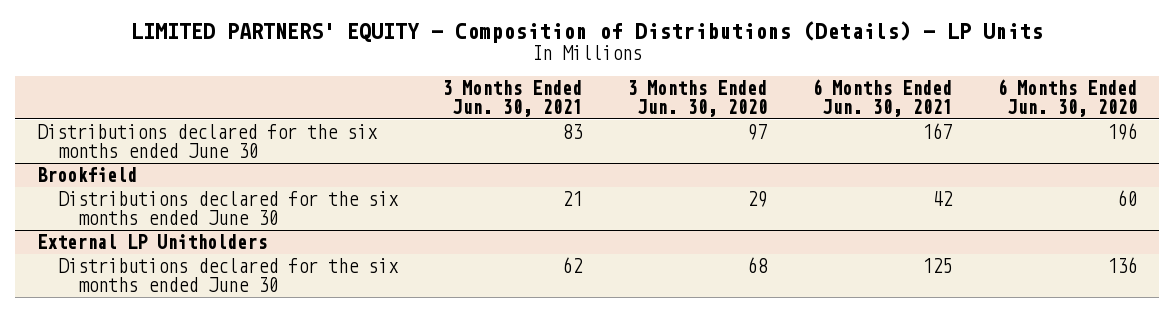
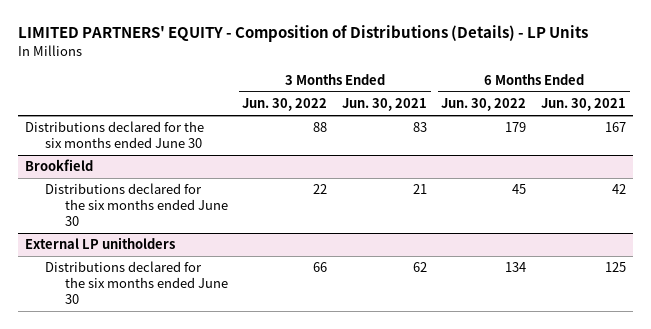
- | 3 Months Ended Jun. 30, 2021 | 3 Months Ended Jun. 30, 2020 | 6 Months Ended Jun. 30, 2021 | 6 Months Ended Jun. 30, 2020
+ | 3 Months Ended Jun. 30, 2022 | 3 Months Ended Jun. 30, 2021 | 6 Months Ended Jun. 30, 2022 | 6 Months Ended Jun. 30, 2021
- External LP Unitholders
+ External LP unitholders

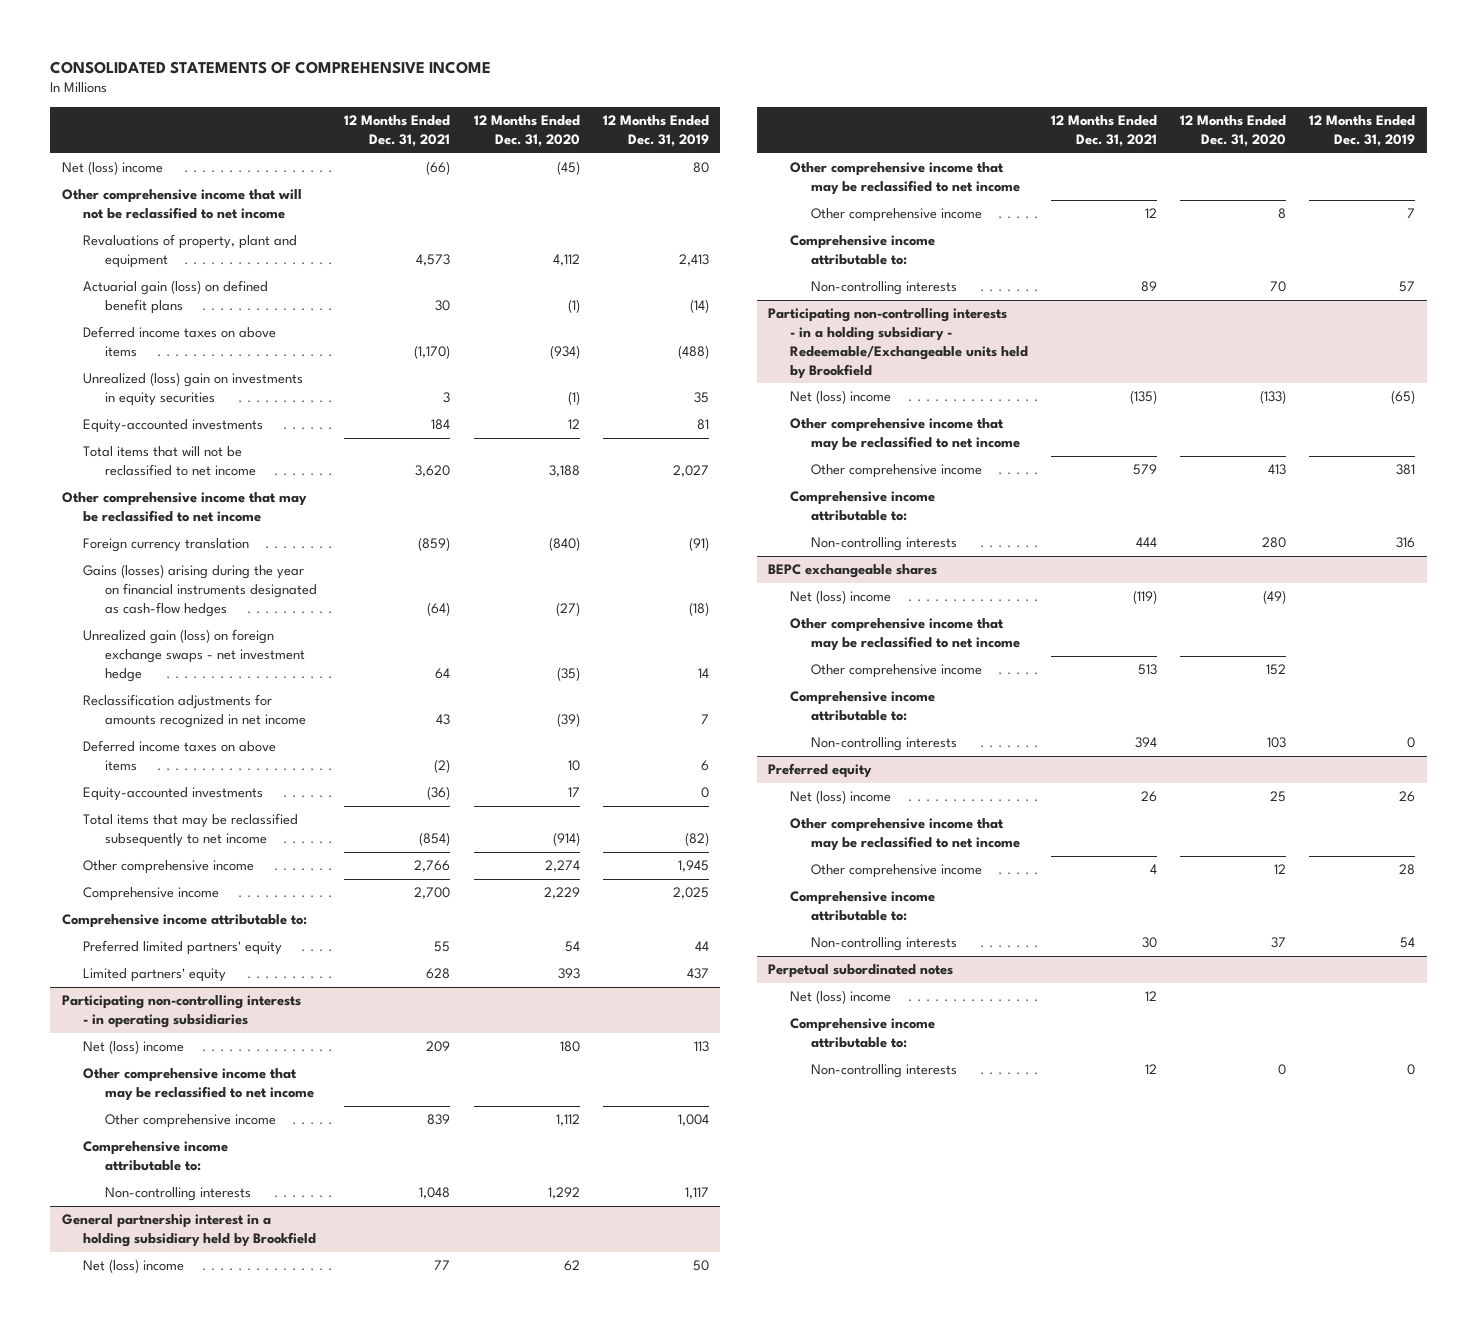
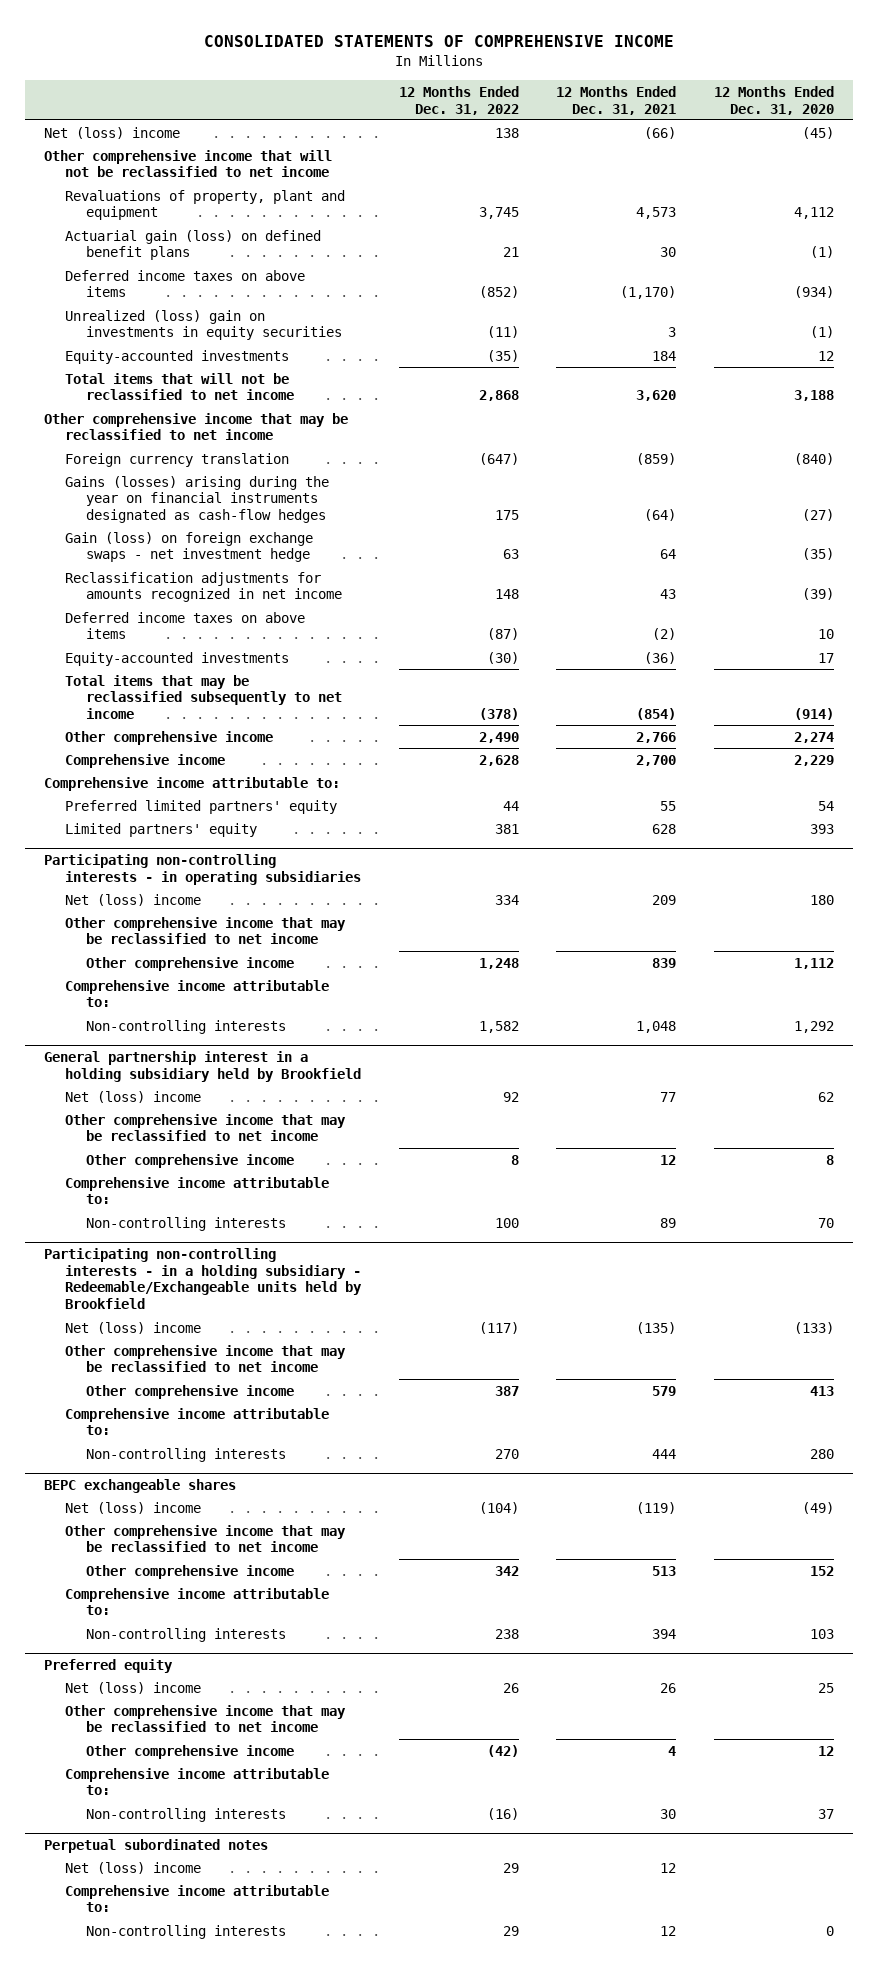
- | 12 Months Ended Dec. 31, 2021 | 12 Months Ended Dec. 31, 2020 | 12 Months Ended Dec. 31, 2019
+ | 12 Months Ended Dec. 31, 2022 | 12 Months Ended Dec. 31, 2021 | 12 Months Ended Dec. 31, 2020
- Unrealized gain (loss) on foreign exchange swaps - net investment hedge | 64 | (35) | 14
+ Gain (loss) on foreign exchange swaps - net investment hedge | 63 | 64 | (35)

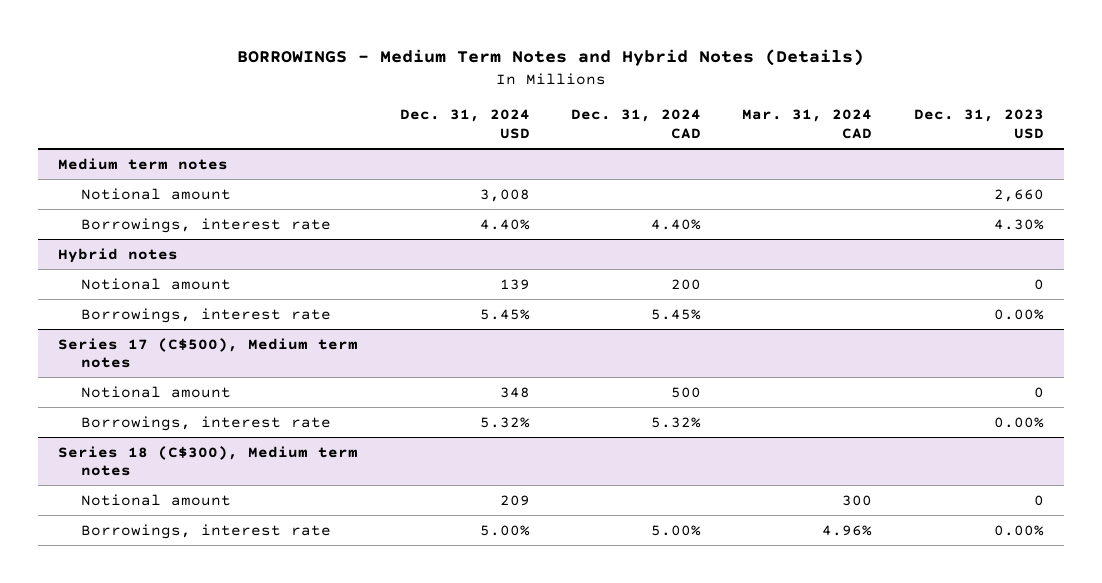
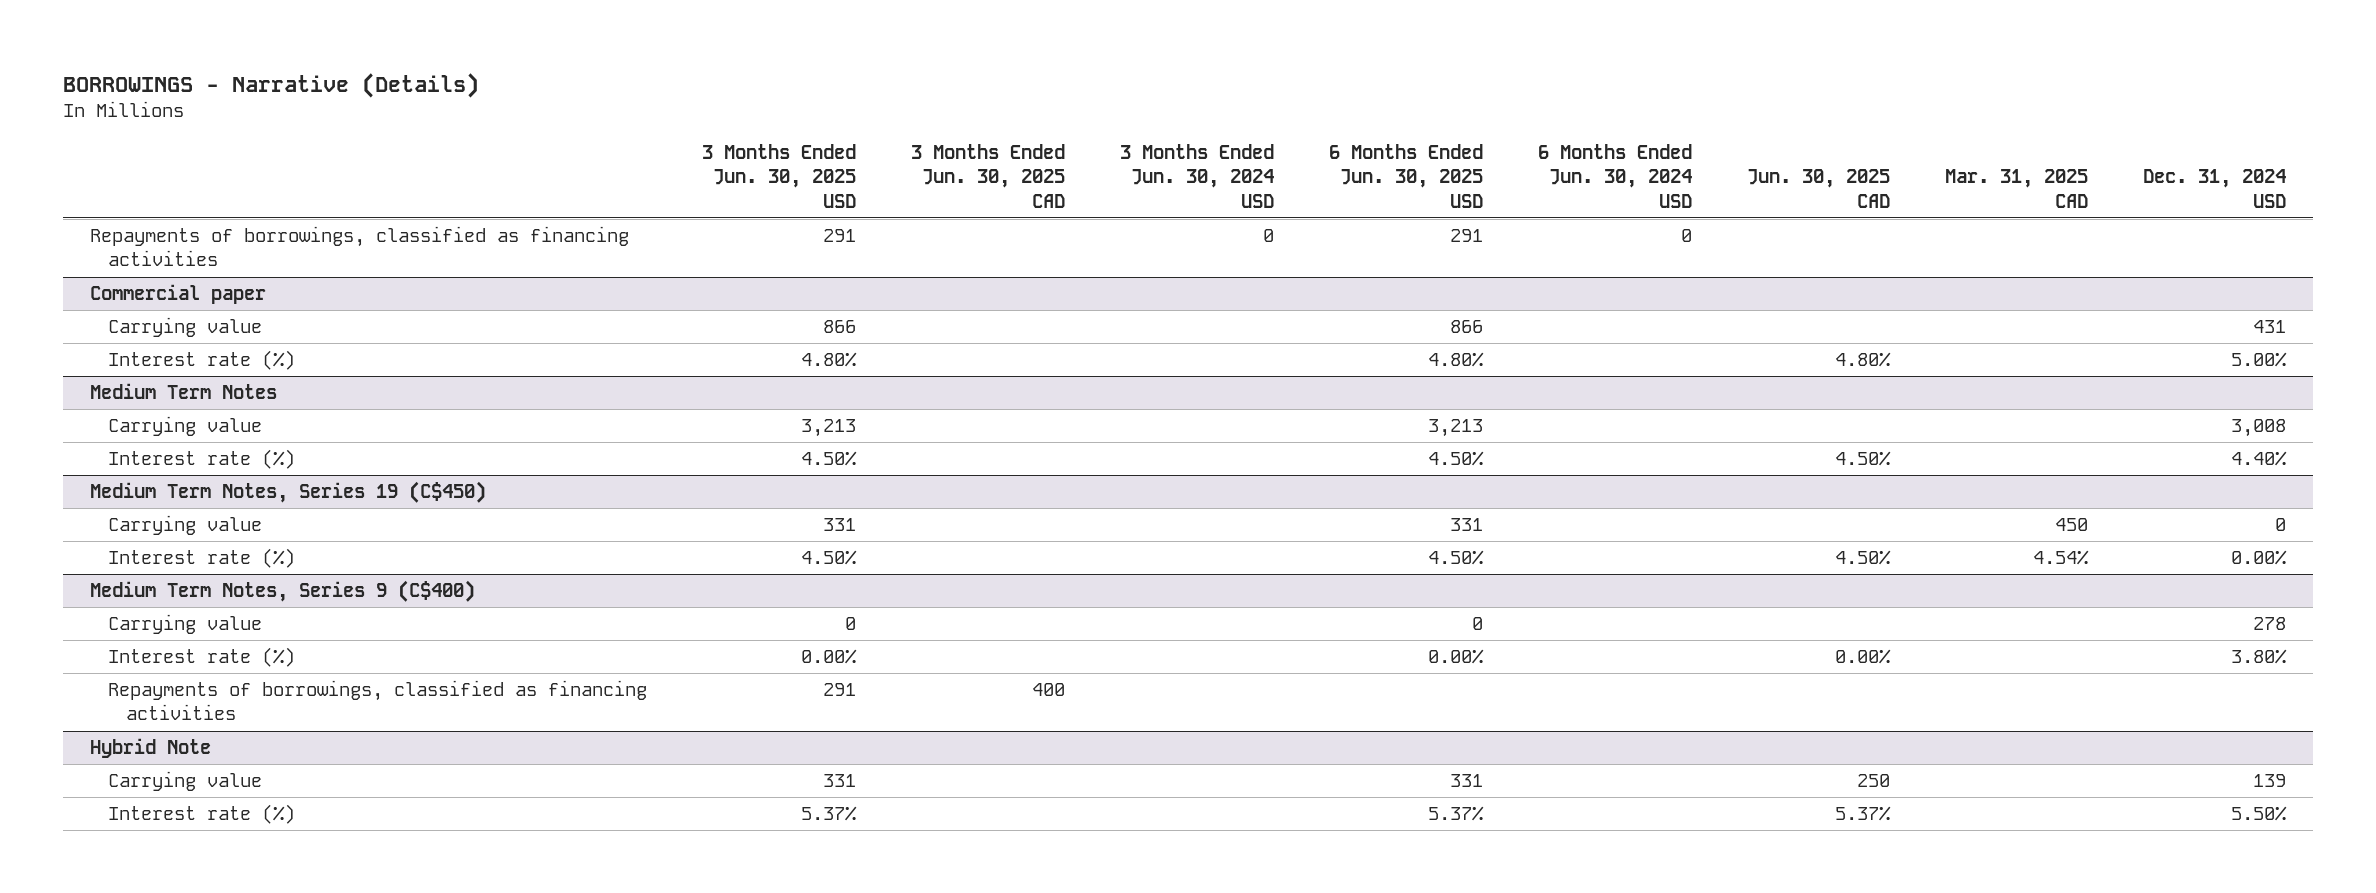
- BORROWINGS - Medium Term Notes and Hybrid Notes (Details)
+ BORROWINGS - Narrative (Details)
- | Dec. 31, 2024 USD | Dec. 31, 2024 CAD | Mar. 31, 2024 CAD | Dec. 31, 2023 USD
+ | 3 Months Ended Jun. 30, 2025 USD | 3 Months Ended Jun. 30, 2025 CAD | 3 Months Ended Jun. 30, 2024 USD | 6 Months Ended Jun. 30, 2025 USD | 6 Months Ended Jun. 30, 2024 USD | Jun. 30, 2025 CAD | Mar. 31, 2025 CAD | Dec. 31, 2024 USD
- Medium term notes
- Notional amount | 3,008 | | | 2,660
- Borrowings, interest rate | 4.40% | 4.40% | | 4.30%
- Hybrid notes
- Notional amount | 139 | 200 | | 0
- Borrowings, interest rate | 5.45% | 5.45% | | 0.00%
- Series 17 (C$500), Medium term notes
- Notional amount | 348 | 500 | | 0
- Borrowings, interest rate | 5.32% | 5.32% | | 0.00%
- Series 18 (C$300), Medium term notes
- Notional amount | 209 | | 300 | 0
- Borrowings, interest rate | 5.00% | 5.00% | 4.96% | 0.00%
+ Repayments of borrowings, classified as financing activities | 291 | | 0 | 291 | 0 | | |
+ Commercial paper
+ Carrying value | 866 | | | 866 | | | | 431
+ Interest rate (%) | 4.80% | | | 4.80% | | 4.80% | | 5.00%
+ Medium Term Notes
+ Carrying value | 3,213 | | | 3,213 | | | | 3,008
+ Interest rate (%) | 4.50% | | | 4.50% | | 4.50% | | 4.40%
+ Medium Term Notes, Series 19 (C$450)
+ Carrying value | 331 | | | 331 | | | 450 | 0
+ Interest rate (%) | 4.50% | | | 4.50% | | 4.50% | 4.54% | 0.00%
+ Medium Term Notes, Series 9 (C$400)
+ Carrying value | 0 | | | 0 | | | | 278
+ Interest rate (%) | 0.00% | | | 0.00% | | 0.00% | | 3.80%
+ Repayments of borrowings, classified as financing activities | 291 | 400 | | | | | |
+ Hybrid Note
+ Carrying value | 331 | | | 331 | | 250 | | 139
+ Interest rate (%) | 5.37% | | | 5.37% | | 5.37% | | 5.50%

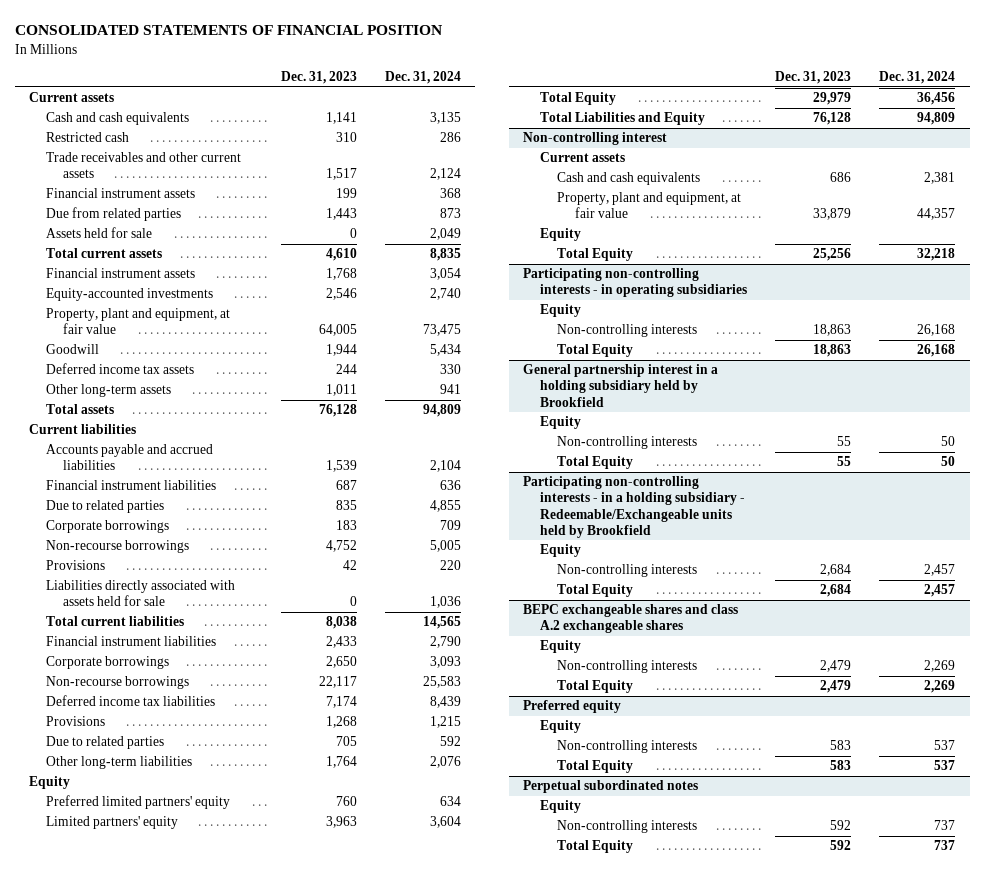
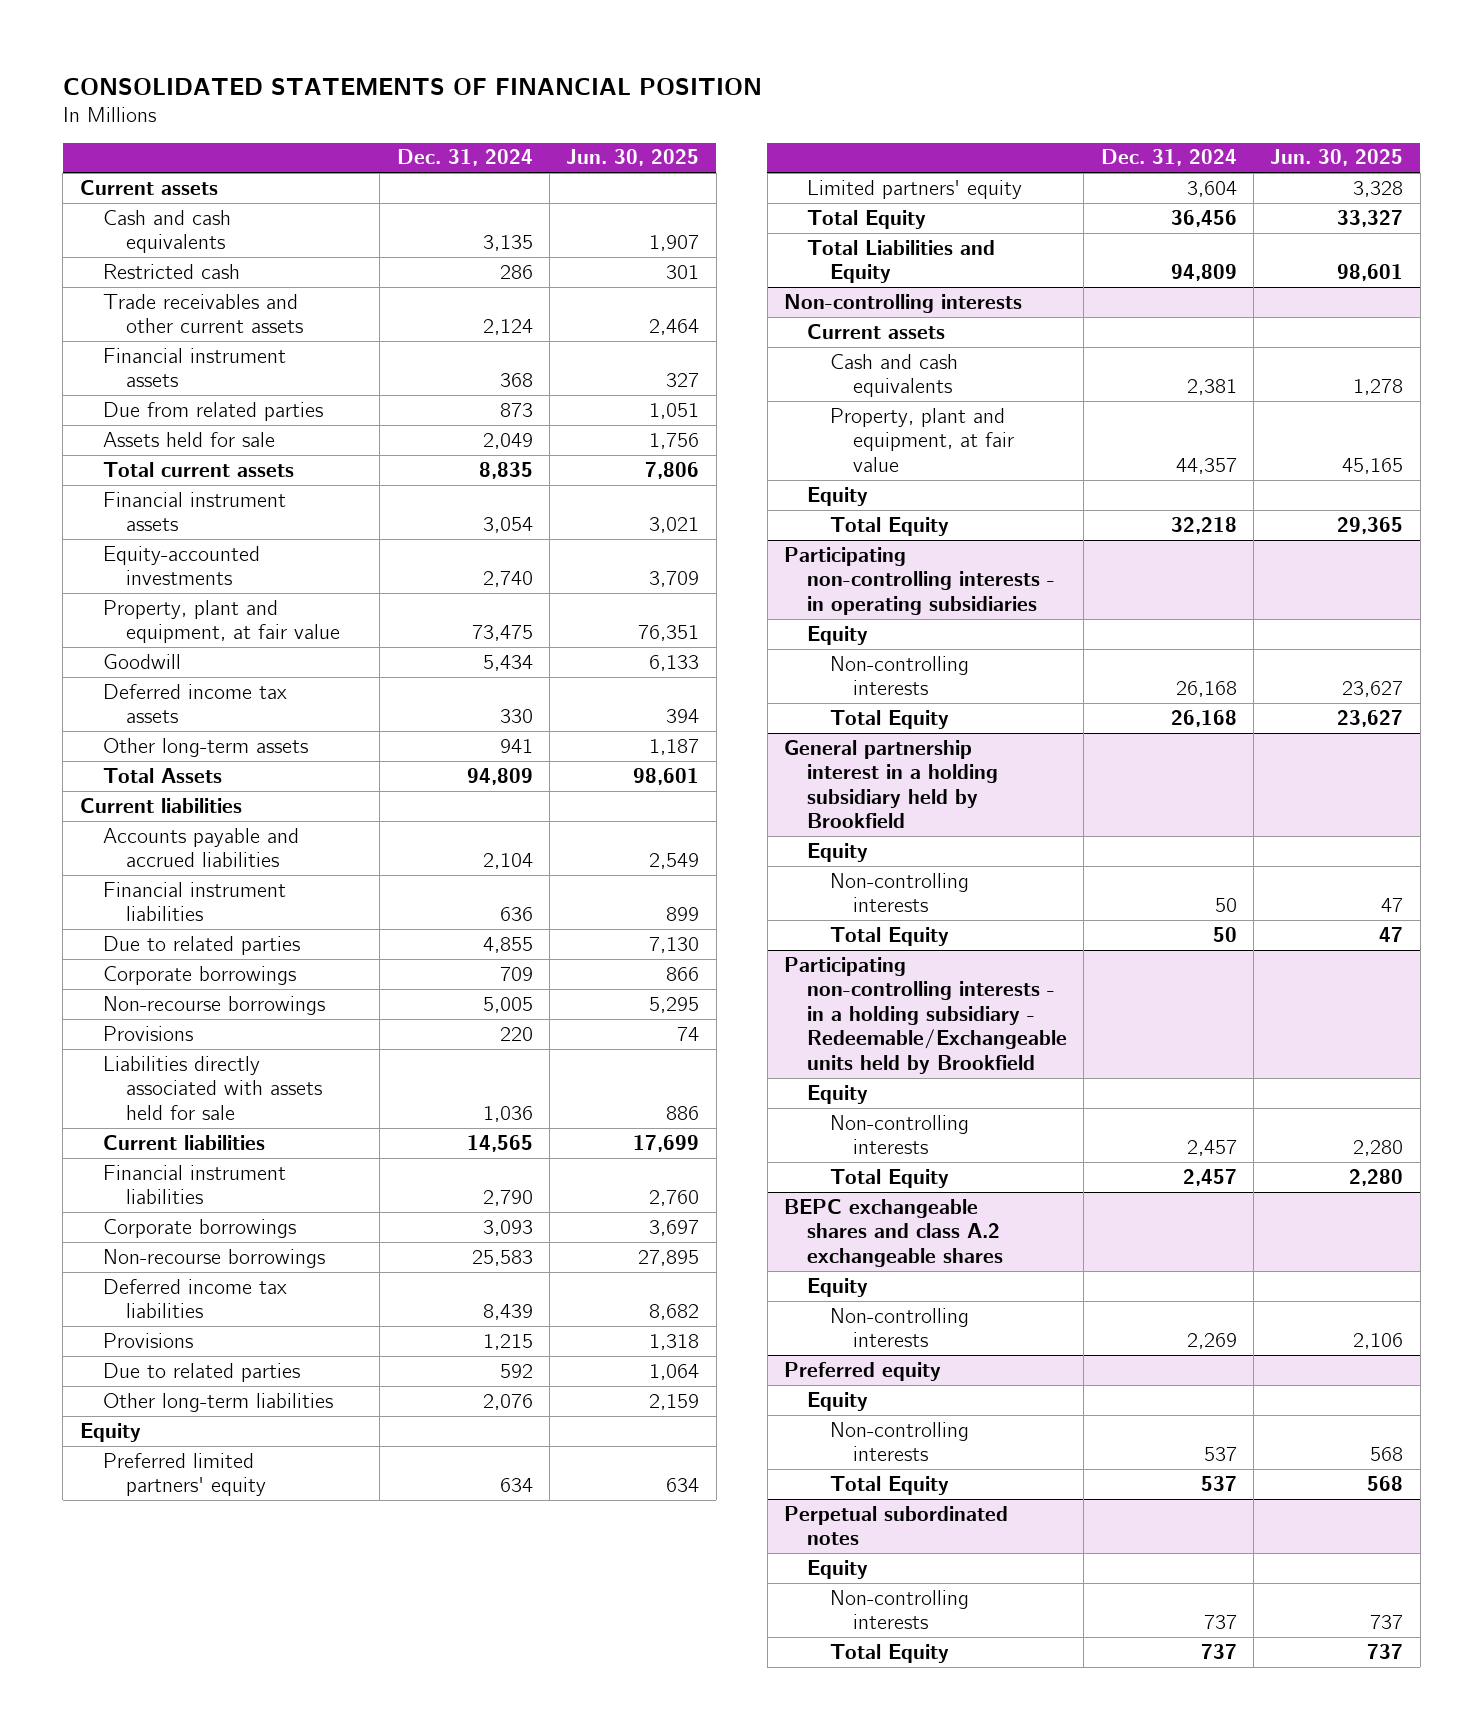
- | Dec. 31, 2023 | Dec. 31, 2024
+ | Dec. 31, 2024 | Jun. 30, 2025
- Total assets | 76,128 | 94,809
+ Total Assets | 94,809 | 98,601
- Total current liabilities | 8,038 | 14,565
+ Current liabilities | 14,565 | 17,699
- Non-controlling interest
+ Non-controlling interests
@ BEPC exchangeable shares and class A.2 exchangeable shares
- Total Equity | 2,479 | 2,269

